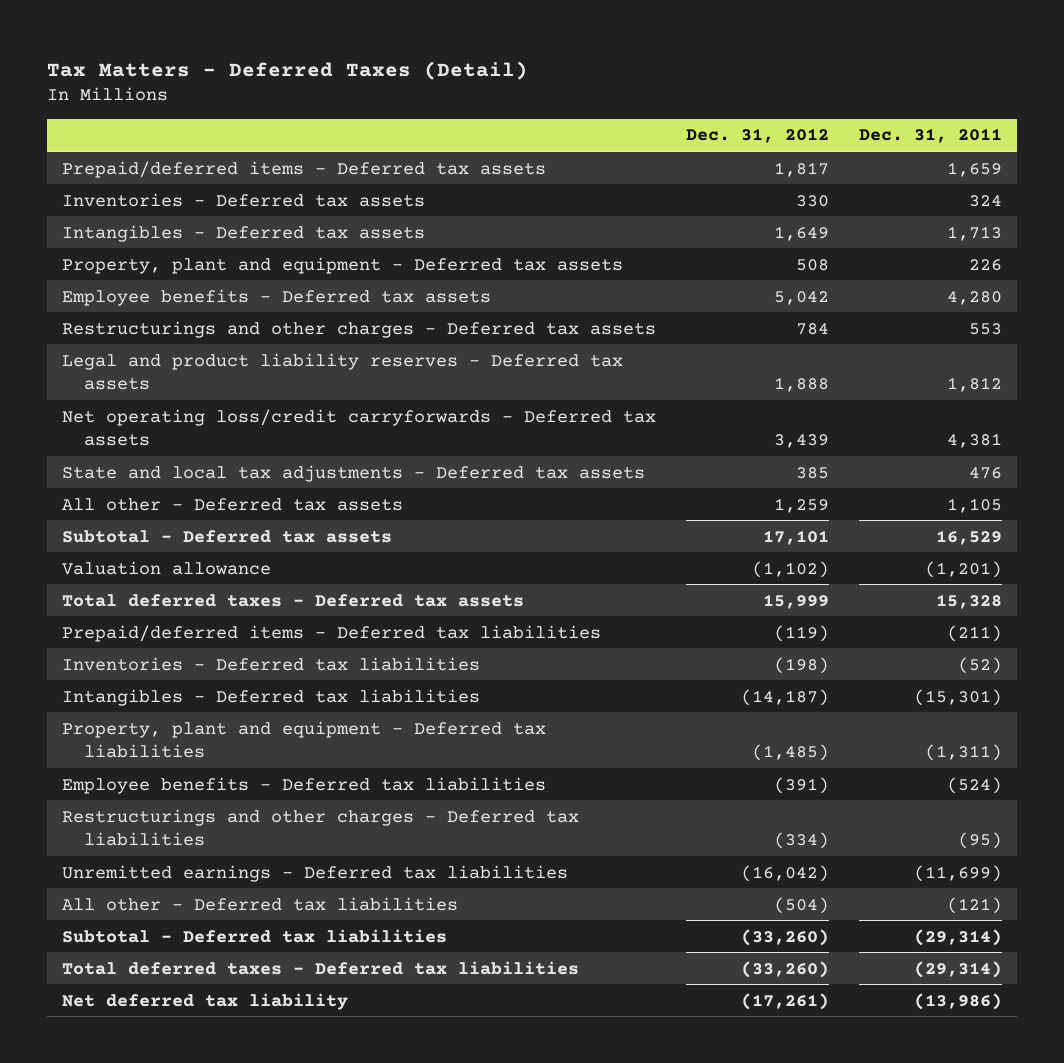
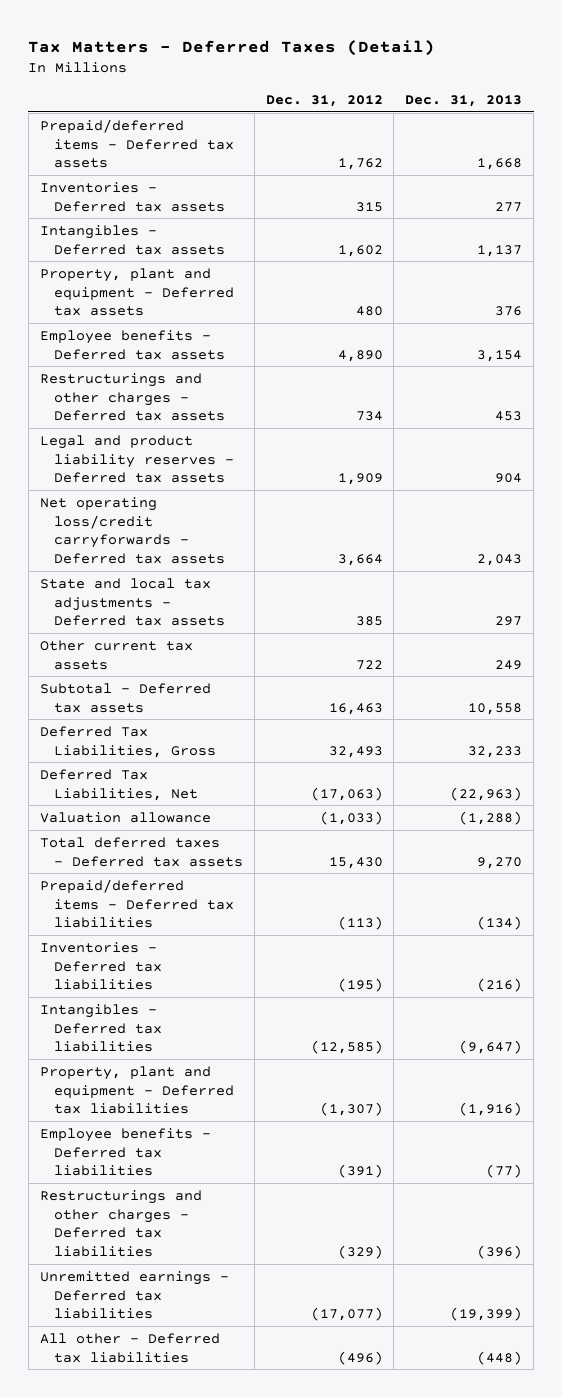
- | Dec. 31, 2012 | Dec. 31, 2011
+ | Dec. 31, 2012 | Dec. 31, 2013
- Prepaid/deferred items - Deferred tax assets | 1,817 | 1,659
- Inventories - Deferred tax assets | 330 | 324
- Intangibles - Deferred tax assets | 1,649 | 1,713
- Property, plant and equipment - Deferred tax assets | 508 | 226
- Employee benefits - Deferred tax assets | 5,042 | 4,280
- Restructurings and other charges - Deferred tax assets | 784 | 553
- Legal and product liability reserves - Deferred tax assets | 1,888 | 1,812
- Net operating loss/credit carryforwards - Deferred tax assets | 3,439 | 4,381
+ Prepaid/deferred items - Deferred tax assets | 1,762 | 1,668
+ Inventories - Deferred tax assets | 315 | 277
+ Intangibles - Deferred tax assets | 1,602 | 1,137
+ Property, plant and equipment - Deferred tax assets | 480 | 376
+ Employee benefits - Deferred tax assets | 4,890 | 3,154
+ Restructurings and other charges - Deferred tax assets | 734 | 453
+ Legal and product liability reserves - Deferred tax assets | 1,909 | 904
+ Net operating loss/credit carryforwards - Deferred tax assets | 3,664 | 2,043
- All other - Deferred tax assets | 1,259 | 1,105
- Subtotal - Deferred tax assets | 17,101 | 16,529
- Valuation allowance | (1,102) | (1,201)
- Total deferred taxes - Deferred tax assets | 15,999 | 15,328
- Prepaid/deferred items - Deferred tax liabilities | (119) | (211)
- Inventories - Deferred tax liabilities | (198) | (52)
- Intangibles - Deferred tax liabilities | (14,187) | (15,301)
- Property, plant and equipment - Deferred tax liabilities | (1,485) | (1,311)
+ Other current tax assets | 722 | 249
+ Subtotal - Deferred tax assets | 16,463 | 10,558
+ Deferred Tax Liabilities, Gross | 32,493 | 32,233
+ Deferred Tax Liabilities, Net | (17,063) | (22,963)
+ Valuation allowance | (1,033) | (1,288)
+ Total deferred taxes - Deferred tax assets | 15,430 | 9,270
+ Prepaid/deferred items - Deferred tax liabilities | (113) | (134)
+ Inventories - Deferred tax liabilities | (195) | (216)
+ Intangibles - Deferred tax liabilities | (12,585) | (9,647)
+ Property, plant and equipment - Deferred tax liabilities | (1,307) | (1,916)
- Restructurings and other charges - Deferred tax liabilities | (334) | (95)
- Unremitted earnings - Deferred tax liabilities | (16,042) | (11,699)
- All other - Deferred tax liabilities | (504) | (121)
- Subtotal - Deferred tax liabilities | (33,260) | (29,314)
- Total deferred taxes - Deferred tax liabilities | (33,260) | (29,314)
- Net deferred tax liability | (17,261) | (13,986)
+ Restructurings and other charges - Deferred tax liabilities | (329) | (396)
+ Unremitted earnings - Deferred tax liabilities | (17,077) | (19,399)
+ All other - Deferred tax liabilities | (496) | (448)

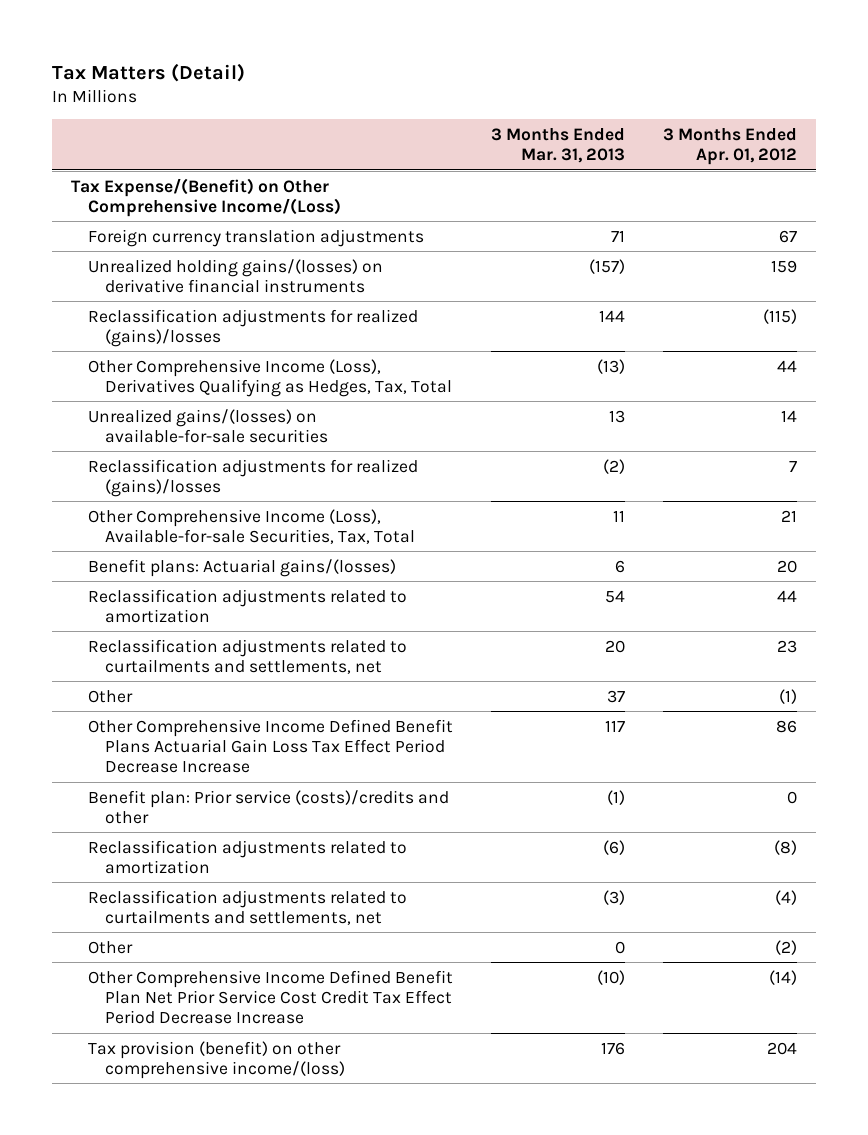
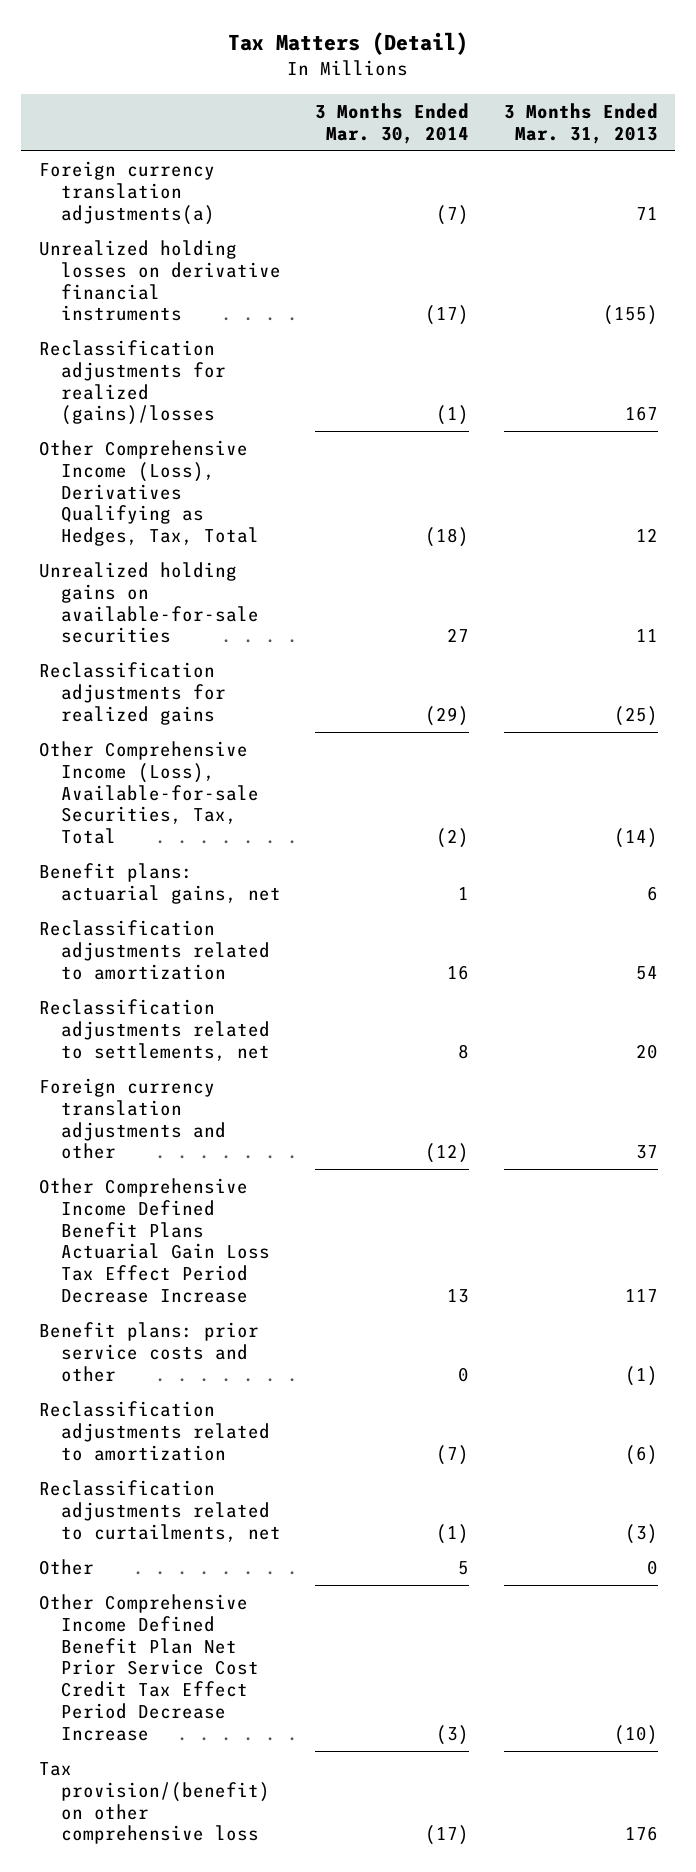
- | 3 Months Ended Mar. 31, 2013 | 3 Months Ended Apr. 01, 2012
+ | 3 Months Ended Mar. 30, 2014 | 3 Months Ended Mar. 31, 2013
- Tax Expense/(Benefit) on Other Comprehensive Income/(Loss)
- Foreign currency translation adjustments | 71 | 67
- Unrealized holding gains/(losses) on derivative financial instruments | (157) | 159
- Reclassification adjustments for realized (gains)/losses | 144 | (115)
- Other Comprehensive Income (Loss), Derivatives Qualifying as Hedges, Tax, Total | (13) | 44
- Unrealized gains/(losses) on available-for-sale securities | 13 | 14
- Reclassification adjustments for realized (gains)/losses | (2) | 7
- Other Comprehensive Income (Loss), Available-for-sale Securities, Tax, Total | 11 | 21
- Benefit plans: Actuarial gains/(losses) | 6 | 20
+ Foreign currency translation adjustments(a) | (7) | 71
+ Unrealized holding losses on derivative financial instruments | (17) | (155)
+ Reclassification adjustments for realized (gains)/losses | (1) | 167
+ Other Comprehensive Income (Loss), Derivatives Qualifying as Hedges, Tax, Total | (18) | 12
+ Unrealized holding gains on available-for-sale securities | 27 | 11
+ Reclassification adjustments for realized gains | (29) | (25)
+ Other Comprehensive Income (Loss), Available-for-sale Securities, Tax, Total | (2) | (14)
+ Benefit plans: actuarial gains, net | 1 | 6
- Reclassification adjustments related to curtailments and settlements, net | 20 | 23
- Other | 37 | (1)
+ Reclassification adjustments related to settlements, net | 8 | 20
+ Foreign currency translation adjustments and other | (12) | 37
- Benefit plan: Prior service (costs)/credits and other | (1) | 0
+ Benefit plans: prior service costs and other | 0 | (1)
- Reclassification adjustments related to curtailments and settlements, net | (3) | (4)
+ Reclassification adjustments related to curtailments, net | (1) | (3)
- Tax provision (benefit) on other comprehensive income/(loss) | 176 | 204
+ Tax provision/(benefit) on other comprehensive loss | (17) | 176

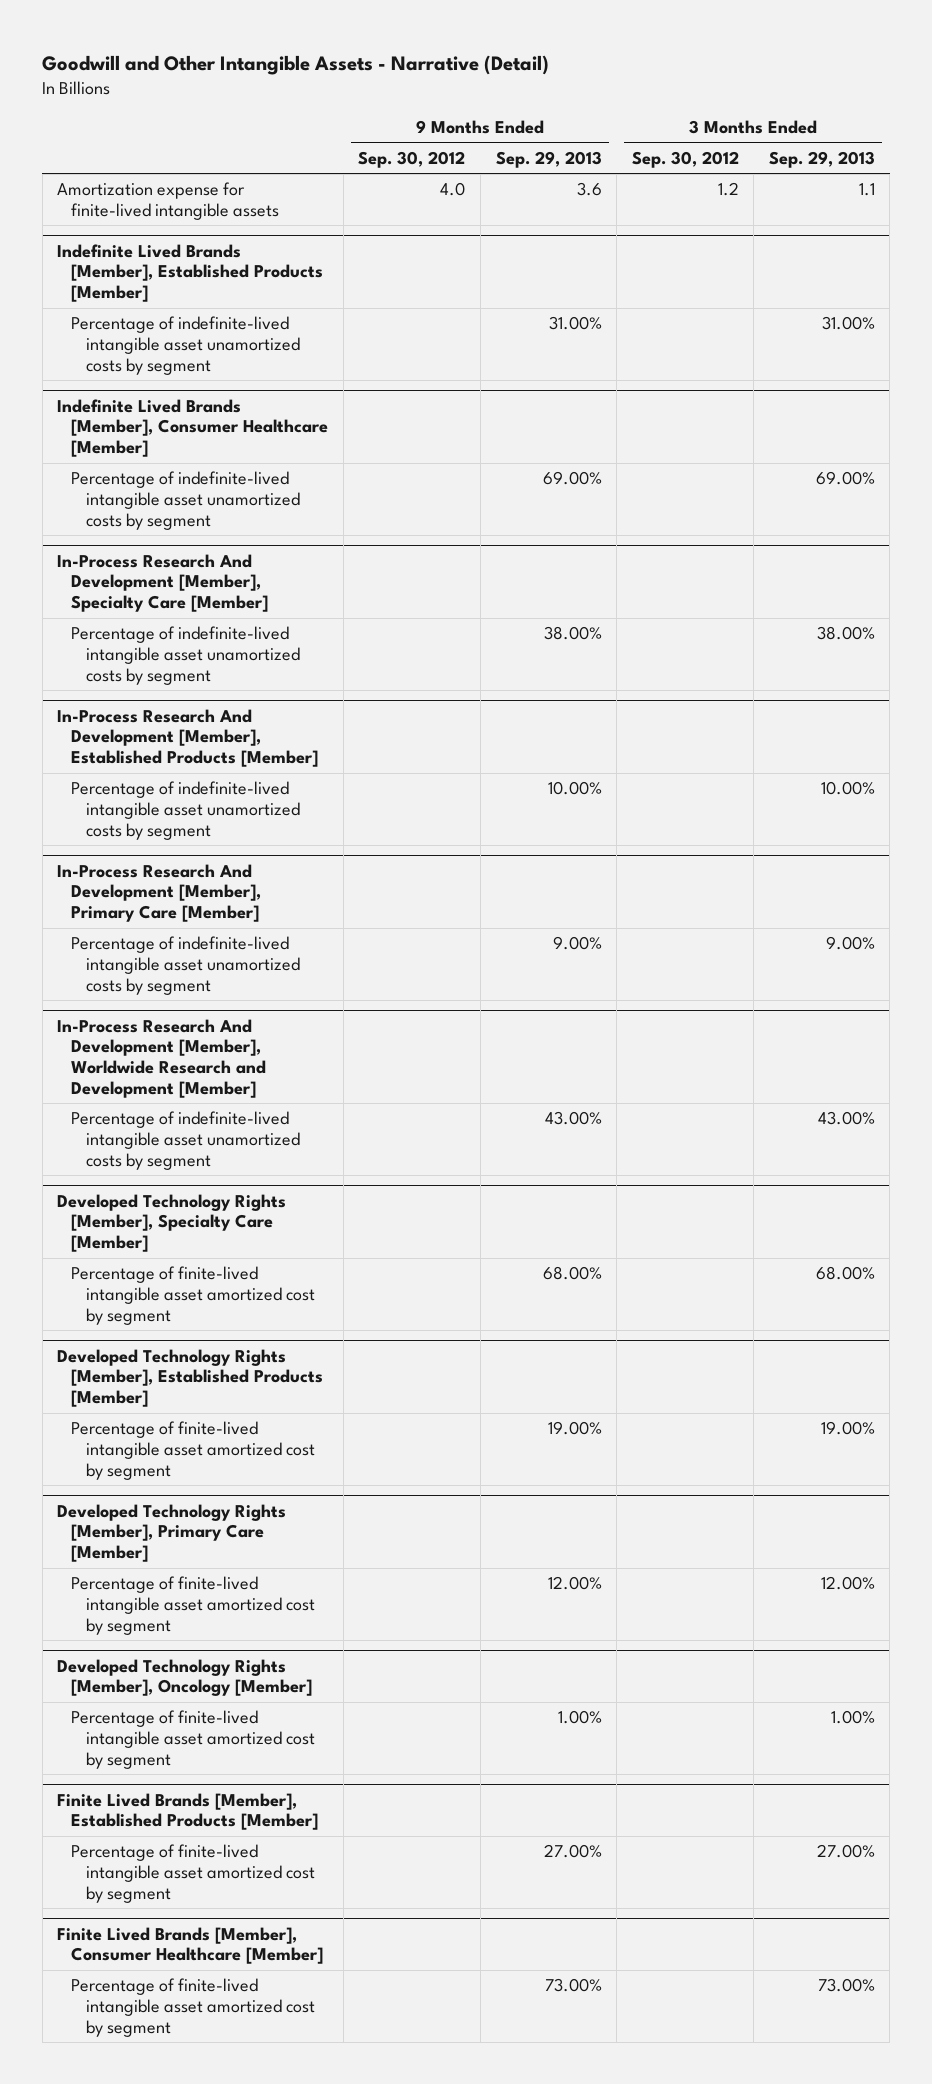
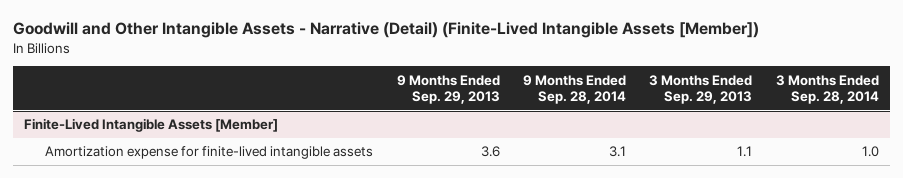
- Goodwill and Other Intangible Assets - Narrative (Detail)
+ Goodwill and Other Intangible Assets - Narrative (Detail) (Finite-Lived Intangible Assets [Member])
- | 9 Months Ended Sep. 30, 2012 | 9 Months Ended Sep. 29, 2013 | 3 Months Ended Sep. 30, 2012 | 3 Months Ended Sep. 29, 2013
+ | 9 Months Ended Sep. 29, 2013 | 9 Months Ended Sep. 28, 2014 | 3 Months Ended Sep. 29, 2013 | 3 Months Ended Sep. 28, 2014
+ Finite-Lived Intangible Assets [Member]
- Indefinite Lived Brands [Member], Established Products [Member]
- Percentage of indefinite-lived intangible asset unamortized costs by segment | | 31.00% | | 31.00%
- Indefinite Lived Brands [Member], Consumer Healthcare [Member]
- Percentage of indefinite-lived intangible asset unamortized costs by segment | | 69.00% | | 69.00%
- In-Process Research And Development [Member], Specialty Care [Member]
- Percentage of indefinite-lived intangible asset unamortized costs by segment | | 38.00% | | 38.00%
- In-Process Research And Development [Member], Established Products [Member]
- Percentage of indefinite-lived intangible asset unamortized costs by segment | | 10.00% | | 10.00%
- In-Process Research And Development [Member], Primary Care [Member]
- Percentage of indefinite-lived intangible asset unamortized costs by segment | | 9.00% | | 9.00%
- In-Process Research And Development [Member], Worldwide Research and Development [Member]
- Percentage of indefinite-lived intangible asset unamortized costs by segment | | 43.00% | | 43.00%
- Developed Technology Rights [Member], Specialty Care [Member]
- Percentage of finite-lived intangible asset amortized cost by segment | | 68.00% | | 68.00%
- Developed Technology Rights [Member], Established Products [Member]
- Percentage of finite-lived intangible asset amortized cost by segment | | 19.00% | | 19.00%
- Developed Technology Rights [Member], Primary Care [Member]
- Percentage of finite-lived intangible asset amortized cost by segment | | 12.00% | | 12.00%
- Developed Technology Rights [Member], Oncology [Member]
- Percentage of finite-lived intangible asset amortized cost by segment | | 1.00% | | 1.00%
- Finite Lived Brands [Member], Established Products [Member]
- Percentage of finite-lived intangible asset amortized cost by segment | | 27.00% | | 27.00%
- Finite Lived Brands [Member], Consumer Healthcare [Member]
- Percentage of finite-lived intangible asset amortized cost by segment | | 73.00% | | 73.00%

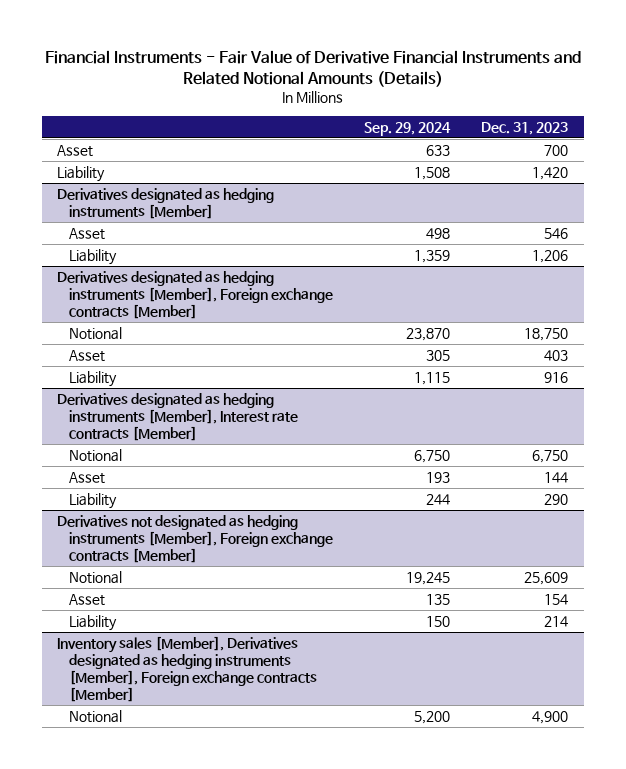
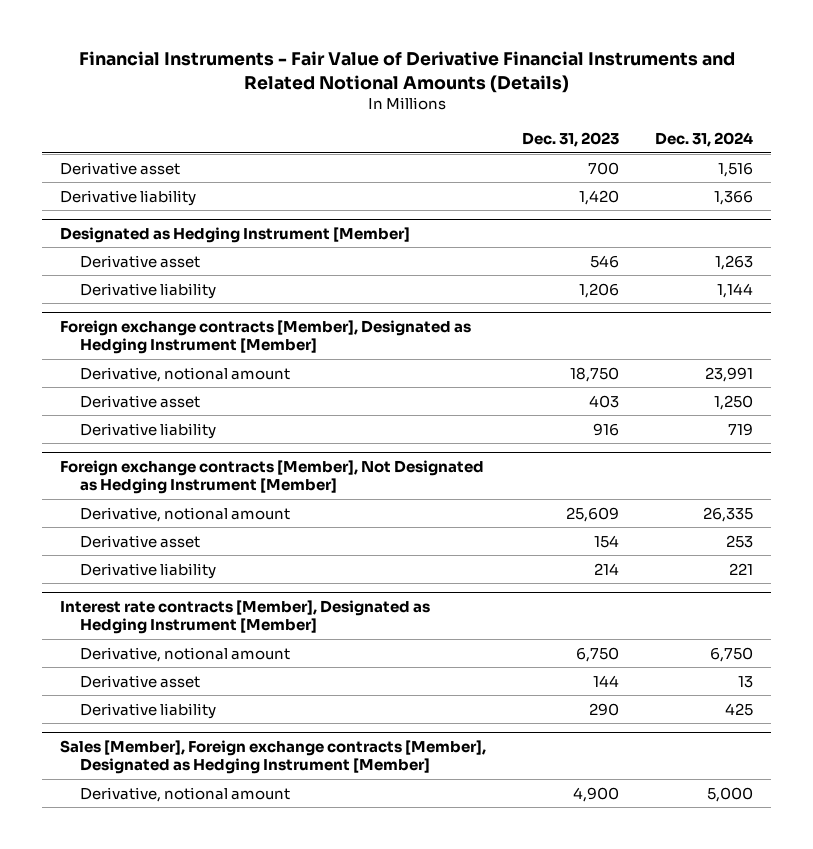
- | Sep. 29, 2024 | Dec. 31, 2023
+ | Dec. 31, 2023 | Dec. 31, 2024
- Asset | 633 | 700
- Liability | 1,508 | 1,420
- Derivatives designated as hedging instruments [Member]
- Asset | 498 | 546
- Liability | 1,359 | 1,206
- Derivatives designated as hedging instruments [Member], Foreign exchange contracts [Member]
- Notional | 23,870 | 18,750
- Asset | 305 | 403
- Liability | 1,115 | 916
- Derivatives designated as hedging instruments [Member], Interest rate contracts [Member]
- Notional | 6,750 | 6,750
- Asset | 193 | 144
- Liability | 244 | 290
- Derivatives not designated as hedging instruments [Member], Foreign exchange contracts [Member]
- Notional | 19,245 | 25,609
- Asset | 135 | 154
- Liability | 150 | 214
- Inventory sales [Member], Derivatives designated as hedging instruments [Member], Foreign exchange contracts [Member]
- Notional | 5,200 | 4,900
+ Derivative asset | 700 | 1,516
+ Derivative liability | 1,420 | 1,366
+ Designated as Hedging Instrument [Member]
+ Derivative asset | 546 | 1,263
+ Derivative liability | 1,206 | 1,144
+ Foreign exchange contracts [Member], Designated as Hedging Instrument [Member]
+ Derivative, notional amount | 18,750 | 23,991
+ Derivative asset | 403 | 1,250
+ Derivative liability | 916 | 719
+ Foreign exchange contracts [Member], Not Designated as Hedging Instrument [Member]
+ Derivative, notional amount | 25,609 | 26,335
+ Derivative asset | 154 | 253
+ Derivative liability | 214 | 221
+ Interest rate contracts [Member], Designated as Hedging Instrument [Member]
+ Derivative, notional amount | 6,750 | 6,750
+ Derivative asset | 144 | 13
+ Derivative liability | 290 | 425
+ Sales [Member], Foreign exchange contracts [Member], Designated as Hedging Instrument [Member]
+ Derivative, notional amount | 4,900 | 5,000

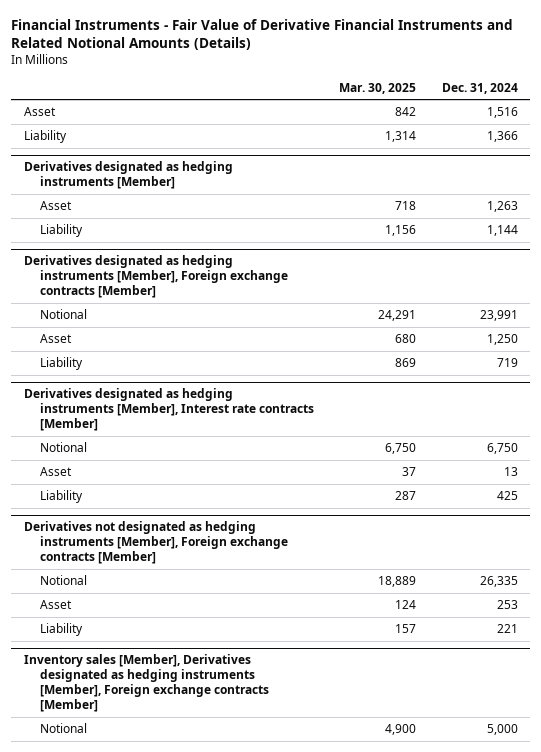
- | Dec. 31, 2023 | Dec. 31, 2024
+ | Mar. 30, 2025 | Dec. 31, 2024
- Derivative asset | 700 | 1,516
- Derivative liability | 1,420 | 1,366
- Designated as Hedging Instrument [Member]
- Derivative asset | 546 | 1,263
- Derivative liability | 1,206 | 1,144
- Foreign exchange contracts [Member], Designated as Hedging Instrument [Member]
- Derivative, notional amount | 18,750 | 23,991
- Derivative asset | 403 | 1,250
- Derivative liability | 916 | 719
- Foreign exchange contracts [Member], Not Designated as Hedging Instrument [Member]
- Derivative, notional amount | 25,609 | 26,335
- Derivative asset | 154 | 253
- Derivative liability | 214 | 221
- Interest rate contracts [Member], Designated as Hedging Instrument [Member]
- Derivative, notional amount | 6,750 | 6,750
- Derivative asset | 144 | 13
- Derivative liability | 290 | 425
- Sales [Member], Foreign exchange contracts [Member], Designated as Hedging Instrument [Member]
- Derivative, notional amount | 4,900 | 5,000
+ Asset | 842 | 1,516
+ Liability | 1,314 | 1,366
+ Derivatives designated as hedging instruments [Member]
+ Asset | 718 | 1,263
+ Liability | 1,156 | 1,144
+ Derivatives designated as hedging instruments [Member], Foreign exchange contracts [Member]
+ Notional | 24,291 | 23,991
+ Asset | 680 | 1,250
+ Liability | 869 | 719
+ Derivatives designated as hedging instruments [Member], Interest rate contracts [Member]
+ Notional | 6,750 | 6,750
+ Asset | 37 | 13
+ Liability | 287 | 425
+ Derivatives not designated as hedging instruments [Member], Foreign exchange contracts [Member]
+ Notional | 18,889 | 26,335
+ Asset | 124 | 253
+ Liability | 157 | 221
+ Inventory sales [Member], Derivatives designated as hedging instruments [Member], Foreign exchange contracts [Member]
+ Notional | 4,900 | 5,000

